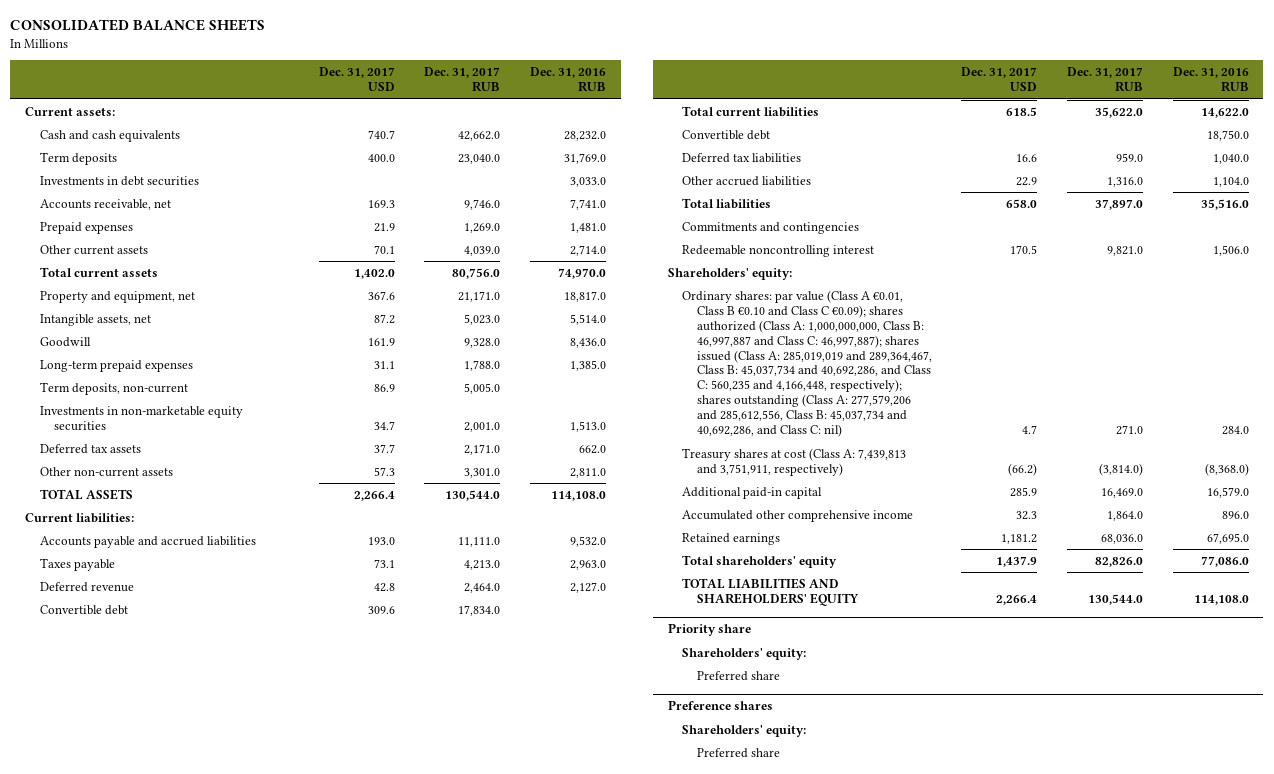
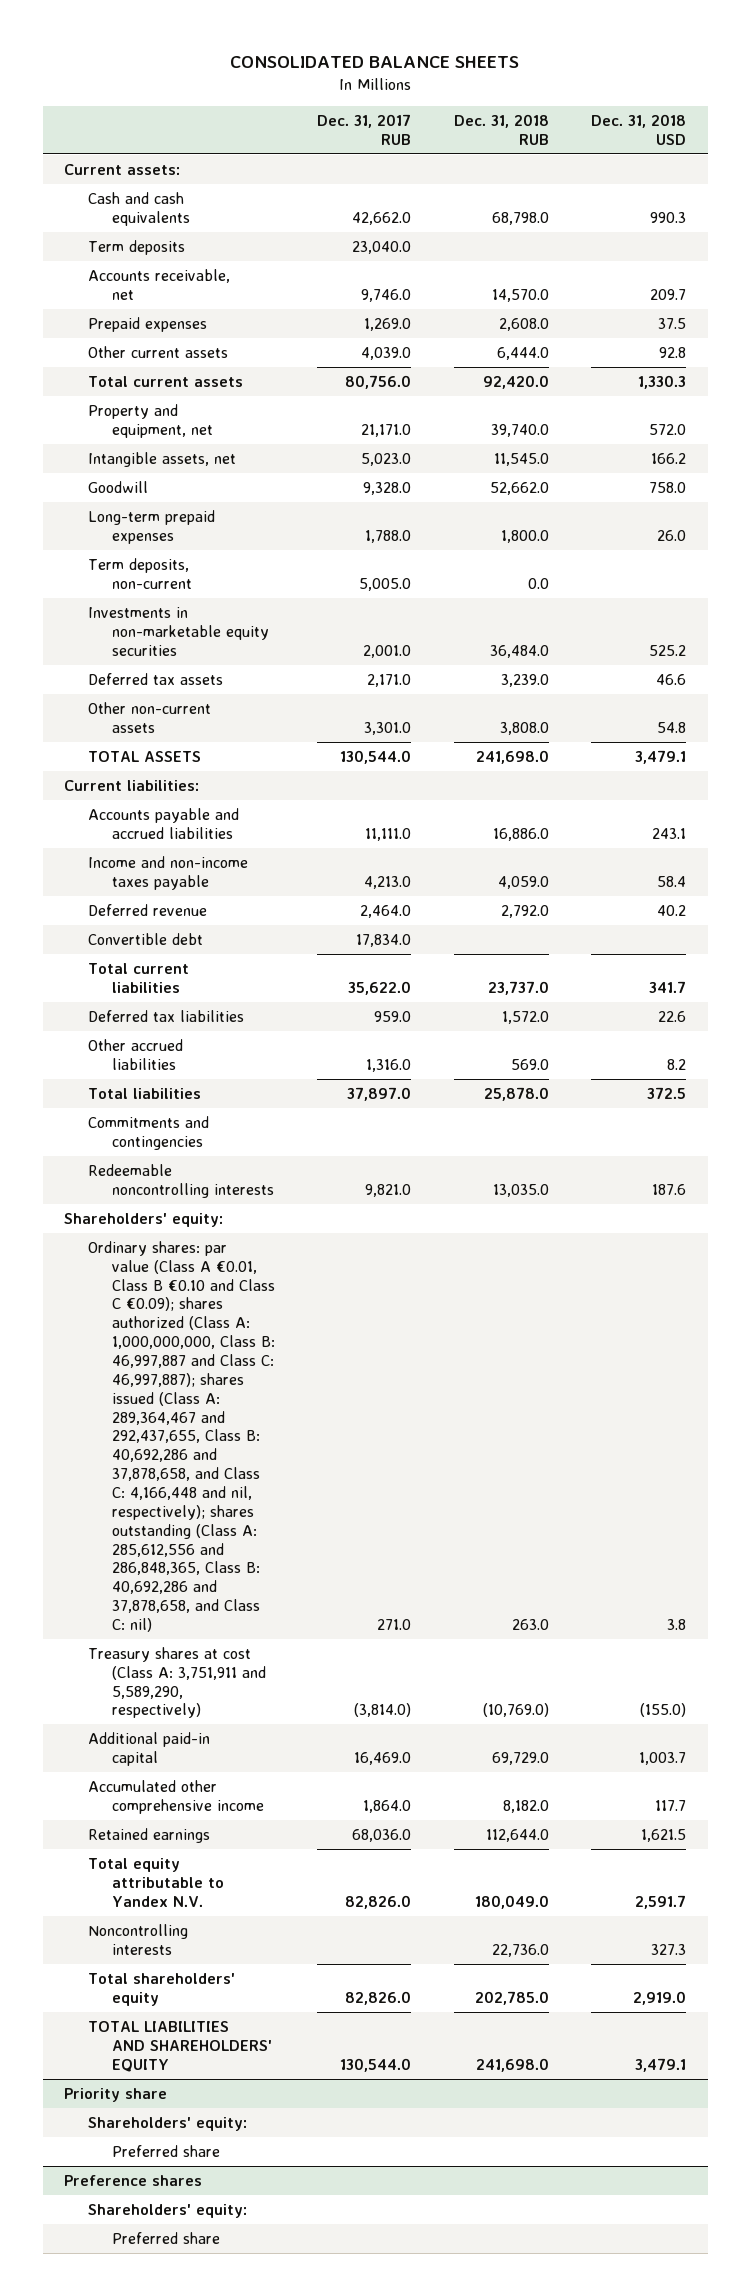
- | Dec. 31, 2017 USD | Dec. 31, 2017 RUB | Dec. 31, 2016 RUB
+ | Dec. 31, 2017 RUB | Dec. 31, 2018 RUB | Dec. 31, 2018 USD
- Investments in debt securities | | | 3,033.0
- Taxes payable | 73.1 | 4,213.0 | 2,963.0
+ Income and non-income taxes payable | 4,213.0 | 4,059.0 | 58.4
- Convertible debt | | | 18,750.0
- Redeemable noncontrolling interest | 170.5 | 9,821.0 | 1,506.0
+ Redeemable noncontrolling interests | 9,821.0 | 13,035.0 | 187.6
- Ordinary shares: par value (Class A €0.01, Class B €0.10 and Class C €0.09); shares authorized (Class A: 1,000,000,000, Class B: 46,997,887 and Class C: 46,997,887); shares issued (Class A: 285,019,019 and 289,364,467, Class B: 45,037,734 and 40,692,286, and Class C: 560,235 and 4,166,448, respectively); shares outstanding (Class A: 277,579,206 and 285,612,556, Class B: 45,037,734 and 40,692,286, and Class C: nil) | 4.7 | 271.0 | 284.0
- Treasury shares at cost (Class A: 7,439,813 and 3,751,911, respectively) | (66.2) | (3,814.0) | (8,368.0)
+ Ordinary shares: par value (Class A €0.01, Class B €0.10 and Class C €0.09); shares authorized (Class A: 1,000,000,000, Class B: 46,997,887 and Class C: 46,997,887); shares issued (Class A: 289,364,467 and 292,437,655, Class B: 40,692,286 and 37,878,658, and Class C: 4,166,448 and nil, respectively); shares outstanding (Class A: 285,612,556 and 286,848,365, Class B: 40,692,286 and 37,878,658, and Class C: nil) | 271.0 | 263.0 | 3.8
+ Treasury shares at cost (Class A: 3,751,911 and 5,589,290, respectively) | (3,814.0) | (10,769.0) | (155.0)
+ Total equity attributable to Yandex N.V. | 82,826.0 | 180,049.0 | 2,591.7
+ Noncontrolling interests | | 22,736.0 | 327.3

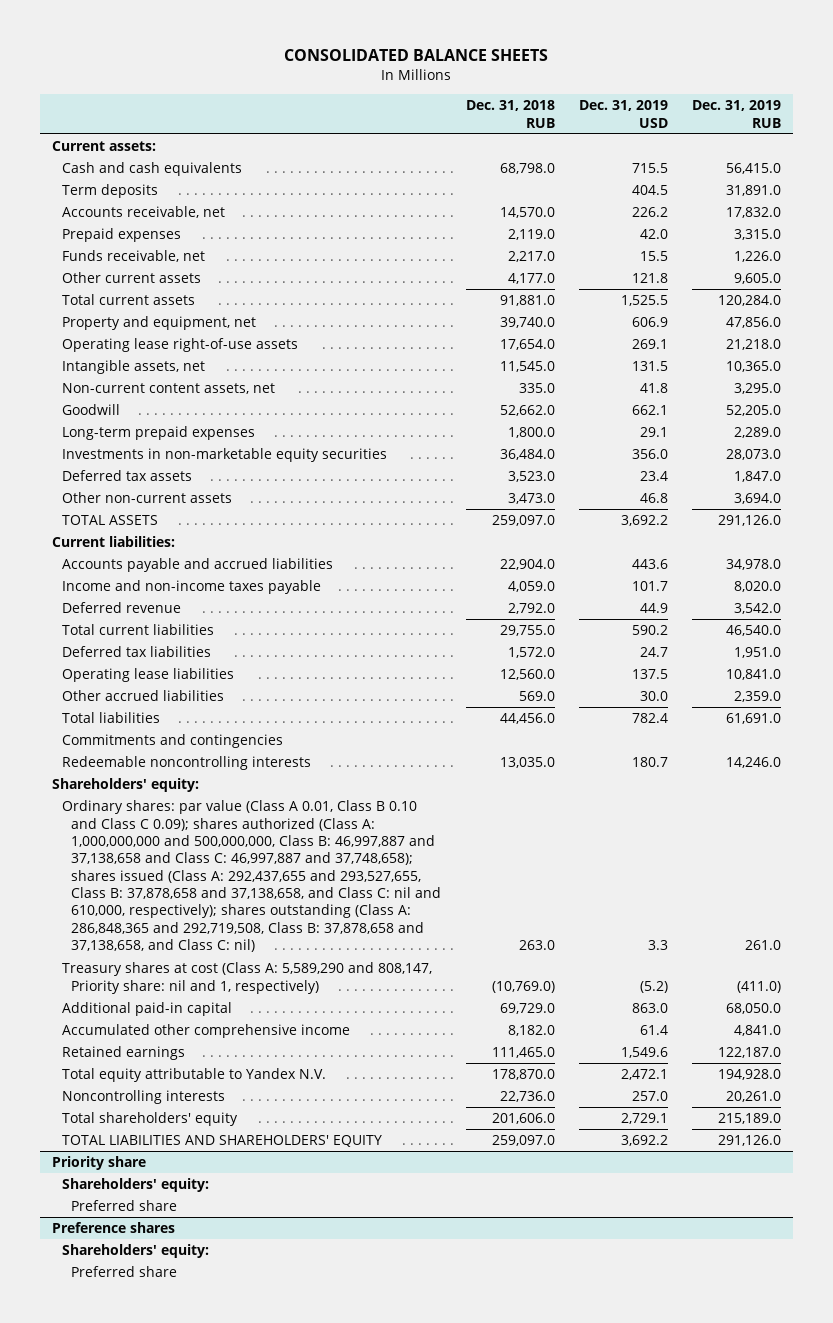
- | Dec. 31, 2017 RUB | Dec. 31, 2018 RUB | Dec. 31, 2018 USD
+ | Dec. 31, 2018 RUB | Dec. 31, 2019 USD | Dec. 31, 2019 RUB
- Prepaid expenses | 1,269.0 | 2,608.0 | 37.5
- Other current assets | 4,039.0 | 6,444.0 | 92.8
- Total current assets | 80,756.0 | 92,420.0 | 1,330.3
+ Prepaid expenses | 2,119.0 | 42.0 | 3,315.0
+ Funds receivable, net | 2,217.0 | 15.5 | 1,226.0
+ Other current assets | 4,177.0 | 121.8 | 9,605.0
+ Total current assets | 91,881.0 | 1,525.5 | 120,284.0
+ Operating lease right-of-use assets | 17,654.0 | 269.1 | 21,218.0
+ Non-current content assets, net | 335.0 | 41.8 | 3,295.0
- Term deposits, non-current | 5,005.0 | 0.0 |
- Deferred tax assets | 2,171.0 | 3,239.0 | 46.6
- Other non-current assets | 3,301.0 | 3,808.0 | 54.8
- TOTAL ASSETS | 130,544.0 | 241,698.0 | 3,479.1
+ Deferred tax assets | 3,523.0 | 23.4 | 1,847.0
+ Other non-current assets | 3,473.0 | 46.8 | 3,694.0
+ TOTAL ASSETS | 259,097.0 | 3,692.2 | 291,126.0
- Accounts payable and accrued liabilities | 11,111.0 | 16,886.0 | 243.1
+ Accounts payable and accrued liabilities | 22,904.0 | 443.6 | 34,978.0
- Convertible debt | 17,834.0 | |
- Total current liabilities | 35,622.0 | 23,737.0 | 341.7
+ Total current liabilities | 29,755.0 | 590.2 | 46,540.0
+ Operating lease liabilities | 12,560.0 | 137.5 | 10,841.0
- Total liabilities | 37,897.0 | 25,878.0 | 372.5
+ Total liabilities | 44,456.0 | 782.4 | 61,691.0
- Ordinary shares: par value (Class A €0.01, Class B €0.10 and Class C €0.09); shares authorized (Class A: 1,000,000,000, Class B: 46,997,887 and Class C: 46,997,887); shares issued (Class A: 289,364,467 and 292,437,655, Class B: 40,692,286 and 37,878,658, and Class C: 4,166,448 and nil, respectively); shares outstanding (Class A: 285,612,556 and 286,848,365, Class B: 40,692,286 and 37,878,658, and Class C: nil) | 271.0 | 263.0 | 3.8
- Treasury shares at cost (Class A: 3,751,911 and 5,589,290, respectively) | (3,814.0) | (10,769.0) | (155.0)
+ Ordinary shares: par value (Class A 0.01, Class B 0.10 and Class C 0.09); shares authorized (Class A: 1,000,000,000 and 500,000,000, Class B: 46,997,887 and 37,138,658 and Class C: 46,997,887 and 37,748,658); shares issued (Class A: 292,437,655 and 293,527,655, Class B: 37,878,658 and 37,138,658, and Class C: nil and 610,000, respectively); shares outstanding (Class A: 286,848,365 and 292,719,508, Class B: 37,878,658 and 37,138,658, and Class C: nil) | 263.0 | 3.3 | 261.0
+ Treasury shares at cost (Class A: 5,589,290 and 808,147, Priority share: nil and 1, respectively) | (10,769.0) | (5.2) | (411.0)
- Retained earnings | 68,036.0 | 112,644.0 | 1,621.5
- Total equity attributable to Yandex N.V. | 82,826.0 | 180,049.0 | 2,591.7
+ Retained earnings | 111,465.0 | 1,549.6 | 122,187.0
+ Total equity attributable to Yandex N.V. | 178,870.0 | 2,472.1 | 194,928.0
- Total shareholders' equity | 82,826.0 | 202,785.0 | 2,919.0
- TOTAL LIABILITIES AND SHAREHOLDERS' EQUITY | 130,544.0 | 241,698.0 | 3,479.1
+ Total shareholders' equity | 201,606.0 | 2,729.1 | 215,189.0
+ TOTAL LIABILITIES AND SHAREHOLDERS' EQUITY | 259,097.0 | 3,692.2 | 291,126.0

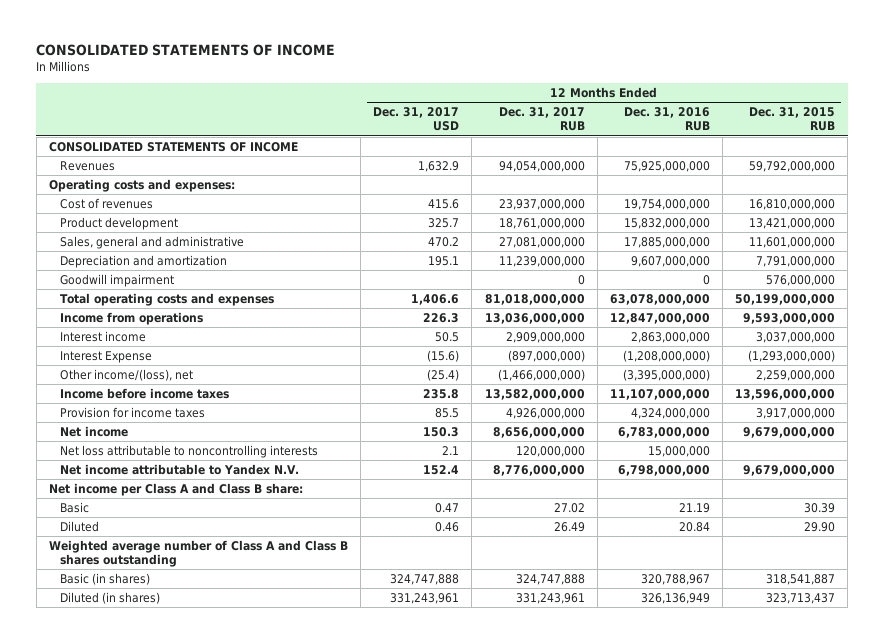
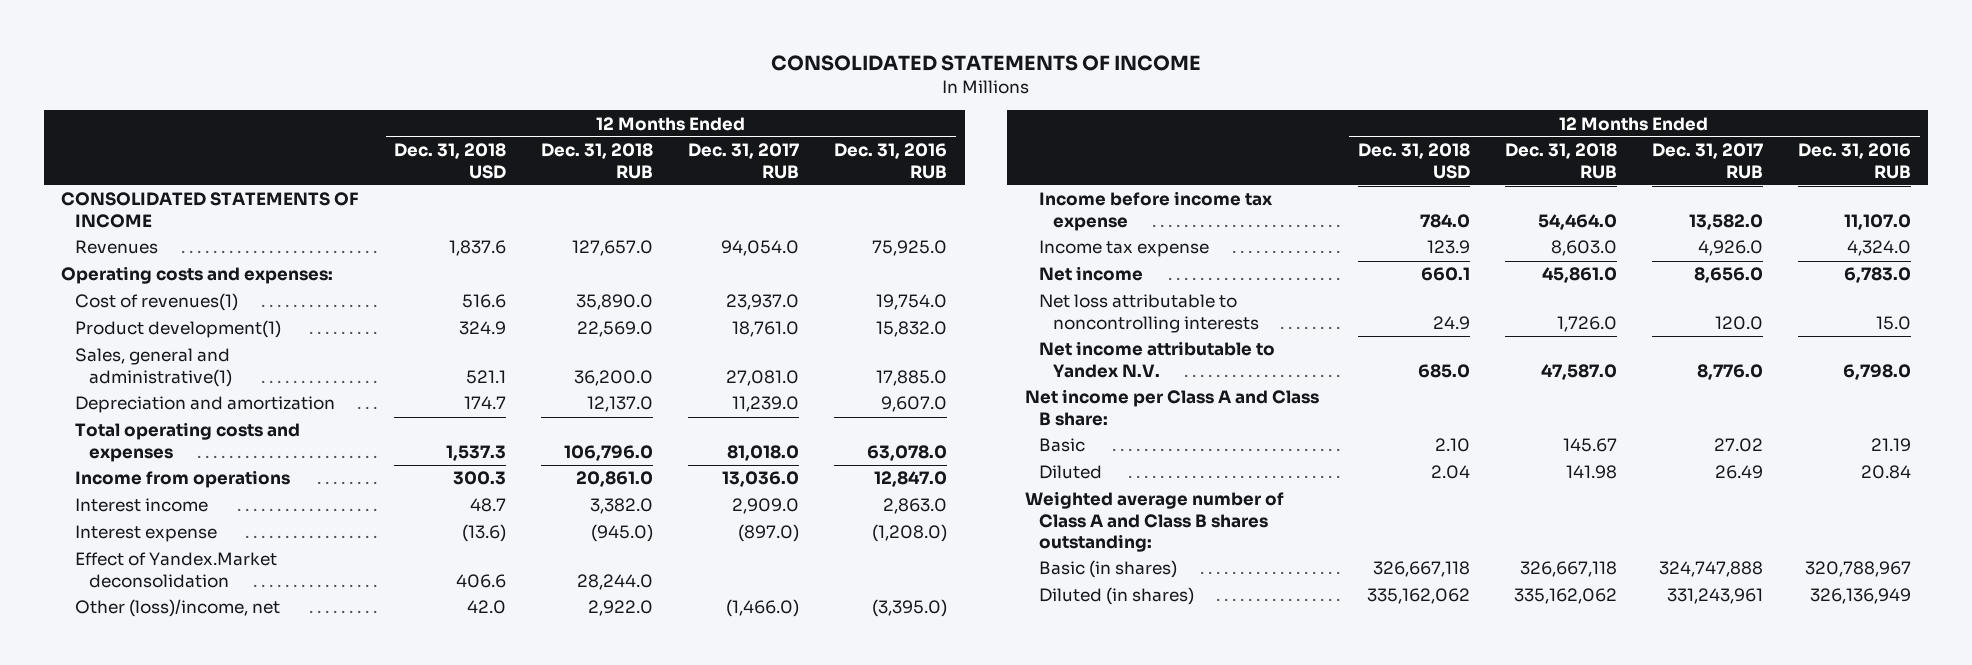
- | 12 Months Ended Dec. 31, 2017 USD | 12 Months Ended Dec. 31, 2017 RUB | 12 Months Ended Dec. 31, 2016 RUB | 12 Months Ended Dec. 31, 2015 RUB
+ | 12 Months Ended Dec. 31, 2018 USD | 12 Months Ended Dec. 31, 2018 RUB | 12 Months Ended Dec. 31, 2017 RUB | 12 Months Ended Dec. 31, 2016 RUB
- Revenues | 1,632.9 | 94,054,000,000 | 75,925,000,000 | 59,792,000,000
+ Revenues | 1,837.6 | 127,657.0 | 94,054.0 | 75,925.0
- Cost of revenues | 415.6 | 23,937,000,000 | 19,754,000,000 | 16,810,000,000
- Product development | 325.7 | 18,761,000,000 | 15,832,000,000 | 13,421,000,000
- Sales, general and administrative | 470.2 | 27,081,000,000 | 17,885,000,000 | 11,601,000,000
- Depreciation and amortization | 195.1 | 11,239,000,000 | 9,607,000,000 | 7,791,000,000
- Goodwill impairment | | 0 | 0 | 576,000,000
- Total operating costs and expenses | 1,406.6 | 81,018,000,000 | 63,078,000,000 | 50,199,000,000
- Income from operations | 226.3 | 13,036,000,000 | 12,847,000,000 | 9,593,000,000
- Interest income | 50.5 | 2,909,000,000 | 2,863,000,000 | 3,037,000,000
- Interest Expense | (15.6) | (897,000,000) | (1,208,000,000) | (1,293,000,000)
- Other income/(loss), net | (25.4) | (1,466,000,000) | (3,395,000,000) | 2,259,000,000
- Income before income taxes | 235.8 | 13,582,000,000 | 11,107,000,000 | 13,596,000,000
- Provision for income taxes | 85.5 | 4,926,000,000 | 4,324,000,000 | 3,917,000,000
- Net income | 150.3 | 8,656,000,000 | 6,783,000,000 | 9,679,000,000
- Net loss attributable to noncontrolling interests | 2.1 | 120,000,000 | 15,000,000 |
- Net income attributable to Yandex N.V. | 152.4 | 8,776,000,000 | 6,798,000,000 | 9,679,000,000
+ Cost of revenues(1) | 516.6 | 35,890.0 | 23,937.0 | 19,754.0
+ Product development(1) | 324.9 | 22,569.0 | 18,761.0 | 15,832.0
+ Sales, general and administrative(1) | 521.1 | 36,200.0 | 27,081.0 | 17,885.0
+ Depreciation and amortization | 174.7 | 12,137.0 | 11,239.0 | 9,607.0
+ Total operating costs and expenses | 1,537.3 | 106,796.0 | 81,018.0 | 63,078.0
+ Income from operations | 300.3 | 20,861.0 | 13,036.0 | 12,847.0
+ Interest income | 48.7 | 3,382.0 | 2,909.0 | 2,863.0
+ Interest expense | (13.6) | (945.0) | (897.0) | (1,208.0)
+ Effect of Yandex.Market deconsolidation | 406.6 | 28,244.0 | |
+ Other (loss)/income, net | 42.0 | 2,922.0 | (1,466.0) | (3,395.0)
+ Income before income tax expense | 784.0 | 54,464.0 | 13,582.0 | 11,107.0
+ Income tax expense | 123.9 | 8,603.0 | 4,926.0 | 4,324.0
+ Net income | 660.1 | 45,861.0 | 8,656.0 | 6,783.0
+ Net loss attributable to noncontrolling interests | 24.9 | 1,726.0 | 120.0 | 15.0
+ Net income attributable to Yandex N.V. | 685.0 | 47,587.0 | 8,776.0 | 6,798.0
- Weighted average number of Class A and Class B shares outstanding
+ Weighted average number of Class A and Class B shares outstanding:

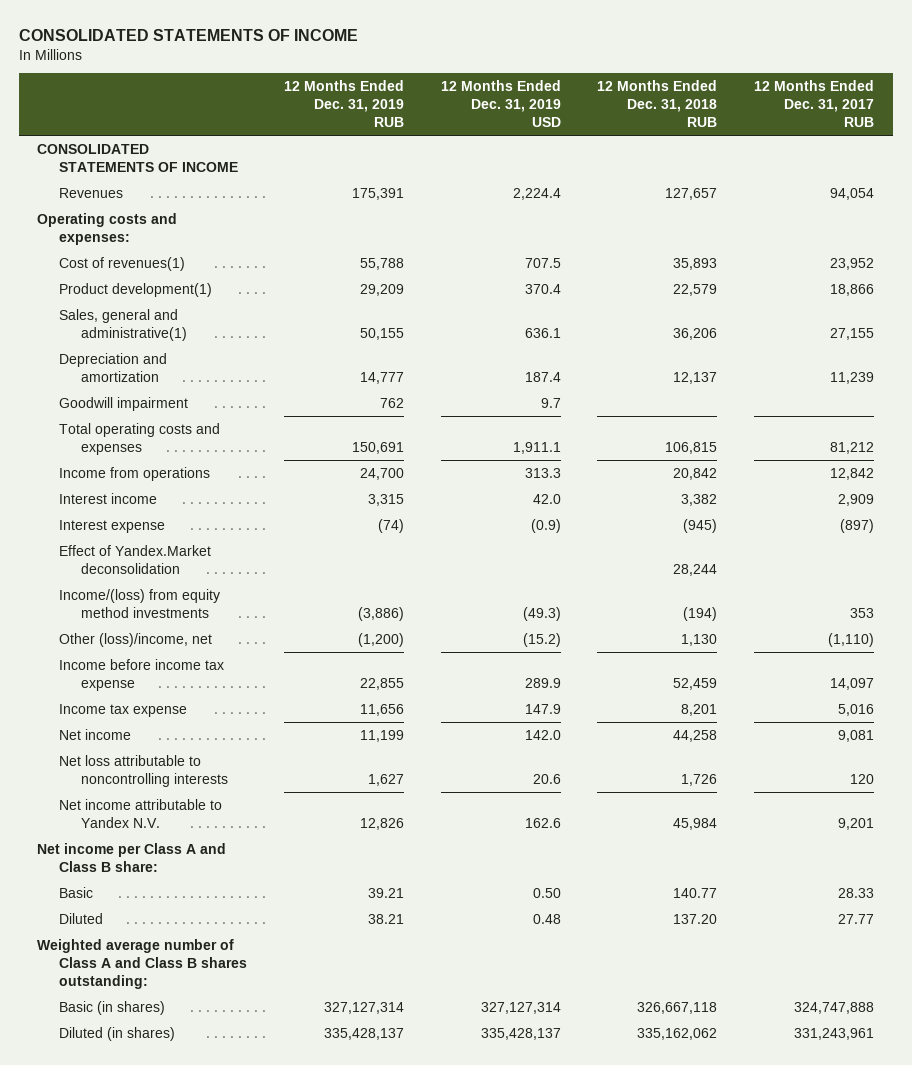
- | 12 Months Ended Dec. 31, 2018 USD | 12 Months Ended Dec. 31, 2018 RUB | 12 Months Ended Dec. 31, 2017 RUB | 12 Months Ended Dec. 31, 2016 RUB
+ | 12 Months Ended Dec. 31, 2019 RUB | 12 Months Ended Dec. 31, 2019 USD | 12 Months Ended Dec. 31, 2018 RUB | 12 Months Ended Dec. 31, 2017 RUB
- Revenues | 1,837.6 | 127,657.0 | 94,054.0 | 75,925.0
+ Revenues | 175,391 | 2,224.4 | 127,657 | 94,054
- Cost of revenues(1) | 516.6 | 35,890.0 | 23,937.0 | 19,754.0
- Product development(1) | 324.9 | 22,569.0 | 18,761.0 | 15,832.0
- Sales, general and administrative(1) | 521.1 | 36,200.0 | 27,081.0 | 17,885.0
- Depreciation and amortization | 174.7 | 12,137.0 | 11,239.0 | 9,607.0
- Total operating costs and expenses | 1,537.3 | 106,796.0 | 81,018.0 | 63,078.0
- Income from operations | 300.3 | 20,861.0 | 13,036.0 | 12,847.0
- Interest income | 48.7 | 3,382.0 | 2,909.0 | 2,863.0
- Interest expense | (13.6) | (945.0) | (897.0) | (1,208.0)
- Effect of Yandex.Market deconsolidation | 406.6 | 28,244.0 | |
- Other (loss)/income, net | 42.0 | 2,922.0 | (1,466.0) | (3,395.0)
- Income before income tax expense | 784.0 | 54,464.0 | 13,582.0 | 11,107.0
- Income tax expense | 123.9 | 8,603.0 | 4,926.0 | 4,324.0
- Net income | 660.1 | 45,861.0 | 8,656.0 | 6,783.0
- Net loss attributable to noncontrolling interests | 24.9 | 1,726.0 | 120.0 | 15.0
- Net income attributable to Yandex N.V. | 685.0 | 47,587.0 | 8,776.0 | 6,798.0
+ Cost of revenues(1) | 55,788 | 707.5 | 35,893 | 23,952
+ Product development(1) | 29,209 | 370.4 | 22,579 | 18,866
+ Sales, general and administrative(1) | 50,155 | 636.1 | 36,206 | 27,155
+ Depreciation and amortization | 14,777 | 187.4 | 12,137 | 11,239
+ Goodwill impairment | 762 | 9.7 | |
+ Total operating costs and expenses | 150,691 | 1,911.1 | 106,815 | 81,212
+ Income from operations | 24,700 | 313.3 | 20,842 | 12,842
+ Interest income | 3,315 | 42.0 | 3,382 | 2,909
+ Interest expense | (74) | (0.9) | (945) | (897)
+ Effect of Yandex.Market deconsolidation | | | 28,244 |
+ Income/(loss) from equity method investments | (3,886) | (49.3) | (194) | 353
+ Other (loss)/income, net | (1,200) | (15.2) | 1,130 | (1,110)
+ Income before income tax expense | 22,855 | 289.9 | 52,459 | 14,097
+ Income tax expense | 11,656 | 147.9 | 8,201 | 5,016
+ Net income | 11,199 | 142.0 | 44,258 | 9,081
+ Net loss attributable to noncontrolling interests | 1,627 | 20.6 | 1,726 | 120
+ Net income attributable to Yandex N.V. | 12,826 | 162.6 | 45,984 | 9,201
- Basic | 2.10 | 145.67 | 27.02 | 21.19
- Diluted | 2.04 | 141.98 | 26.49 | 20.84
+ Basic | 39.21 | 0.50 | 140.77 | 28.33
+ Diluted | 38.21 | 0.48 | 137.20 | 27.77

